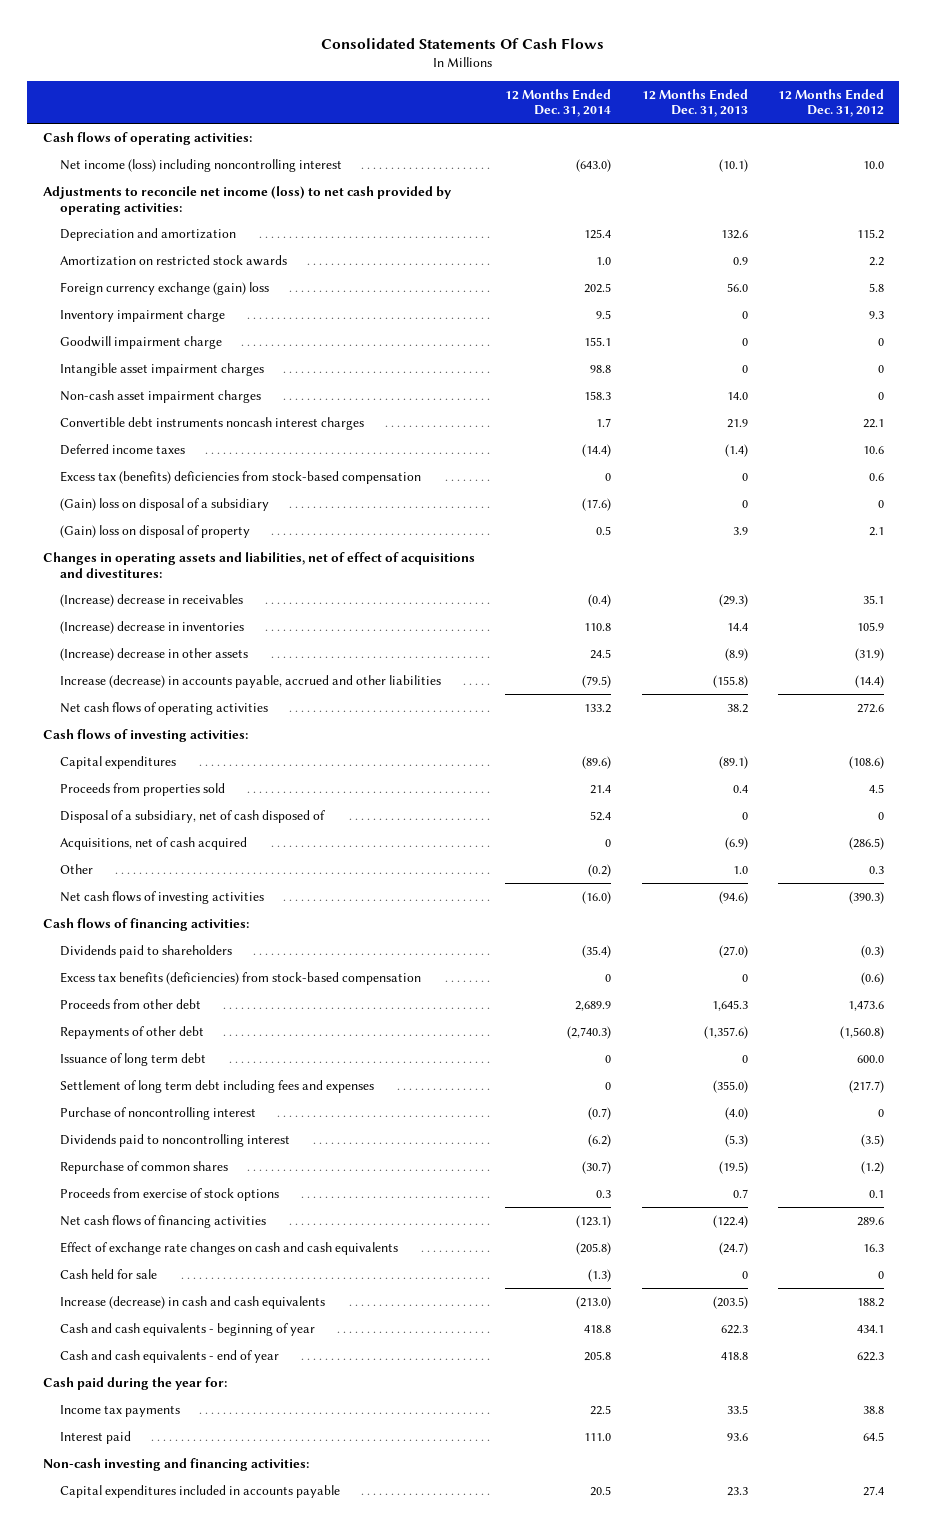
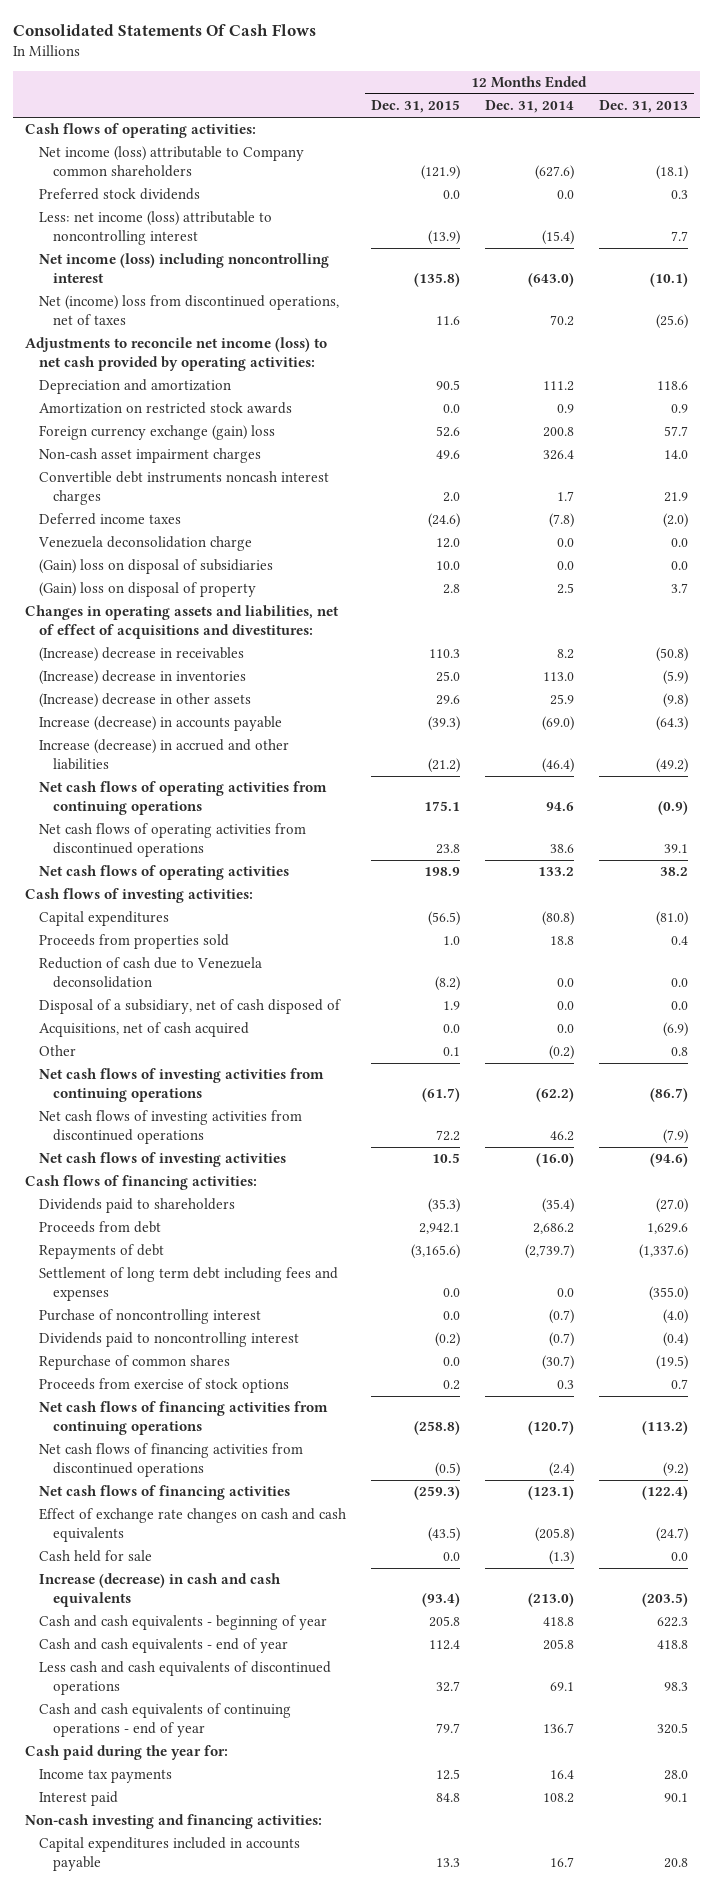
- | 12 Months Ended Dec. 31, 2014 | 12 Months Ended Dec. 31, 2013 | 12 Months Ended Dec. 31, 2012
+ | 12 Months Ended Dec. 31, 2015 | 12 Months Ended Dec. 31, 2014 | 12 Months Ended Dec. 31, 2013
+ Net income (loss) attributable to Company common shareholders | (121.9) | (627.6) | (18.1)
+ Preferred stock dividends | 0.0 | 0.0 | 0.3
+ Less: net income (loss) attributable to noncontrolling interest | (13.9) | (15.4) | 7.7
+ Net (income) loss from discontinued operations, net of taxes | 11.6 | 70.2 | (25.6)
- Depreciation and amortization | 125.4 | 132.6 | 115.2
- Amortization on restricted stock awards | 1.0 | 0.9 | 2.2
- Foreign currency exchange (gain) loss | 202.5 | 56.0 | 5.8
- Inventory impairment charge | 9.5 | 0 | 9.3
- Goodwill impairment charge | 155.1 | 0 | 0
- Intangible asset impairment charges | 98.8 | 0 | 0
- Non-cash asset impairment charges | 158.3 | 14.0 | 0
+ Depreciation and amortization | 90.5 | 111.2 | 118.6
+ Amortization on restricted stock awards | 0.0 | 0.9 | 0.9
+ Foreign currency exchange (gain) loss | 52.6 | 200.8 | 57.7
+ Non-cash asset impairment charges | 49.6 | 326.4 | 14.0
- Deferred income taxes | (14.4) | (1.4) | 10.6
- Excess tax (benefits) deficiencies from stock-based compensation | 0 | 0 | 0.6
- (Gain) loss on disposal of a subsidiary | (17.6) | 0 | 0
- (Gain) loss on disposal of property | 0.5 | 3.9 | 2.1
+ Deferred income taxes | (24.6) | (7.8) | (2.0)
+ Venezuela deconsolidation charge | 12.0 | 0.0 | 0.0
+ (Gain) loss on disposal of subsidiaries | 10.0 | 0.0 | 0.0
+ (Gain) loss on disposal of property | 2.8 | 2.5 | 3.7
- (Increase) decrease in receivables | (0.4) | (29.3) | 35.1
- (Increase) decrease in inventories | 110.8 | 14.4 | 105.9
- (Increase) decrease in other assets | 24.5 | (8.9) | (31.9)
- Increase (decrease) in accounts payable, accrued and other liabilities | (79.5) | (155.8) | (14.4)
+ (Increase) decrease in receivables | 110.3 | 8.2 | (50.8)
+ (Increase) decrease in inventories | 25.0 | 113.0 | (5.9)
+ (Increase) decrease in other assets | 29.6 | 25.9 | (9.8)
+ Increase (decrease) in accounts payable | (39.3) | (69.0) | (64.3)
+ Increase (decrease) in accrued and other liabilities | (21.2) | (46.4) | (49.2)
+ Net cash flows of operating activities from continuing operations | 175.1 | 94.6 | (0.9)
+ Net cash flows of operating activities from discontinued operations | 23.8 | 38.6 | 39.1
- Capital expenditures | (89.6) | (89.1) | (108.6)
- Proceeds from properties sold | 21.4 | 0.4 | 4.5
- Disposal of a subsidiary, net of cash disposed of | 52.4 | 0 | 0
- Acquisitions, net of cash acquired | 0 | (6.9) | (286.5)
- Other | (0.2) | 1.0 | 0.3
+ Capital expenditures | (56.5) | (80.8) | (81.0)
+ Proceeds from properties sold | 1.0 | 18.8 | 0.4
+ Reduction of cash due to Venezuela deconsolidation | (8.2) | 0.0 | 0.0
+ Disposal of a subsidiary, net of cash disposed of | 1.9 | 0.0 | 0.0
+ Acquisitions, net of cash acquired | 0.0 | 0.0 | (6.9)
+ Other | 0.1 | (0.2) | 0.8
+ Net cash flows of investing activities from continuing operations | (61.7) | (62.2) | (86.7)
+ Net cash flows of investing activities from discontinued operations | 72.2 | 46.2 | (7.9)
- Excess tax benefits (deficiencies) from stock-based compensation | 0 | 0 | (0.6)
- Proceeds from other debt | 2,689.9 | 1,645.3 | 1,473.6
- Repayments of other debt | (2,740.3) | (1,357.6) | (1,560.8)
- Issuance of long term debt | 0 | 0 | 600.0
- Settlement of long term debt including fees and expenses | 0 | (355.0) | (217.7)
+ Proceeds from debt | 2,942.1 | 2,686.2 | 1,629.6
+ Repayments of debt | (3,165.6) | (2,739.7) | (1,337.6)
+ Settlement of long term debt including fees and expenses | 0.0 | 0.0 | (355.0)
- Dividends paid to noncontrolling interest | (6.2) | (5.3) | (3.5)
+ Dividends paid to noncontrolling interest | (0.2) | (0.7) | (0.4)
+ Net cash flows of financing activities from continuing operations | (258.8) | (120.7) | (113.2)
+ Net cash flows of financing activities from discontinued operations | (0.5) | (2.4) | (9.2)
- Cash held for sale | (1.3) | 0 | 0
+ Cash held for sale | 0.0 | (1.3) | 0.0
+ Less cash and cash equivalents of discontinued operations | 32.7 | 69.1 | 98.3
+ Cash and cash equivalents of continuing operations - end of year | 79.7 | 136.7 | 320.5
- Income tax payments | 22.5 | 33.5 | 38.8
- Interest paid | 111.0 | 93.6 | 64.5
+ Income tax payments | 12.5 | 16.4 | 28.0
+ Interest paid | 84.8 | 108.2 | 90.1
- Capital expenditures included in accounts payable | 20.5 | 23.3 | 27.4
+ Capital expenditures included in accounts payable | 13.3 | 16.7 | 20.8

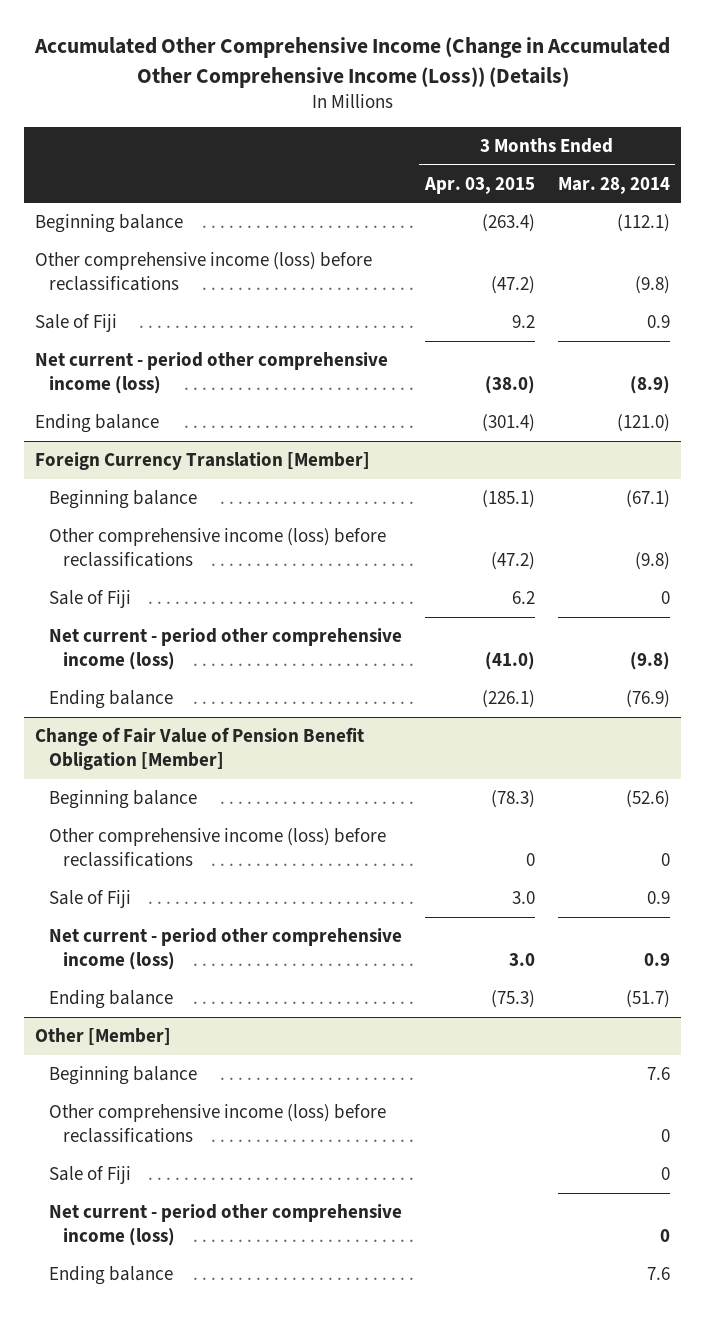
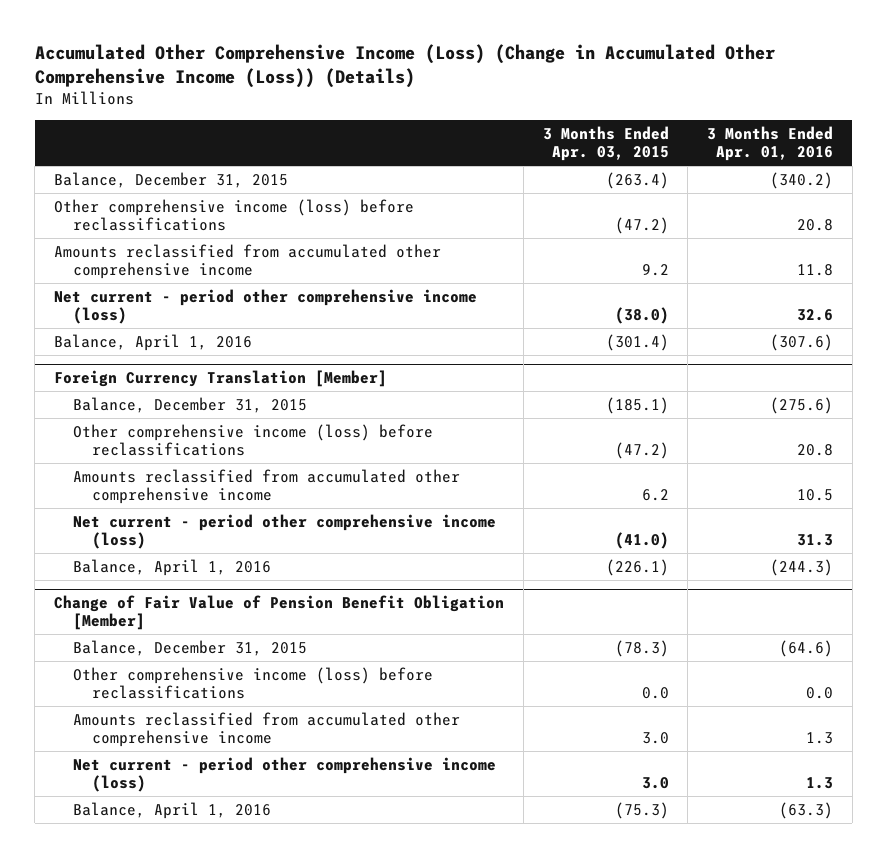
- Accumulated Other Comprehensive Income (Change in Accumulated Other Comprehensive Income (Loss)) (Details)
+ Accumulated Other Comprehensive Income (Loss) (Change in Accumulated Other Comprehensive Income (Loss)) (Details)
- | 3 Months Ended Apr. 03, 2015 | 3 Months Ended Mar. 28, 2014
+ | 3 Months Ended Apr. 03, 2015 | 3 Months Ended Apr. 01, 2016
- Beginning balance | (263.4) | (112.1)
+ Balance, December 31, 2015 | (263.4) | (340.2)
- Sale of Fiji | 9.2 | 0.9
+ Amounts reclassified from accumulated other comprehensive income | 9.2 | 11.8
- Ending balance | (301.4) | (121.0)
+ Balance, April 1, 2016 | (301.4) | (307.6)
@ Foreign Currency Translation [Member]
- Beginning balance | (185.1) | (67.1)
+ Balance, December 31, 2015 | (185.1) | (275.6)
- Sale of Fiji | 6.2 | 0
+ Amounts reclassified from accumulated other comprehensive income | 6.2 | 10.5
- Ending balance | (226.1) | (76.9)
+ Balance, April 1, 2016 | (226.1) | (244.3)
@ Change of Fair Value of Pension Benefit Obligation [Member]
- Beginning balance | (78.3) | (52.6)
- Other comprehensive income (loss) before reclassifications | 0 | 0
- Sale of Fiji | 3.0 | 0.9
+ Balance, December 31, 2015 | (78.3) | (64.6)
+ Other comprehensive income (loss) before reclassifications | 0.0 | 0.0
+ Amounts reclassified from accumulated other comprehensive income | 3.0 | 1.3
- Ending balance | (75.3) | (51.7)
- Other [Member]
- Beginning balance | | 7.6
- Other comprehensive income (loss) before reclassifications | | 0
- Sale of Fiji | | 0
- Net current - period other comprehensive income (loss) | | 0
- Ending balance | | 7.6
@ Change of Fair Value of Pension Benefit Obligation [Member]
+ Balance, April 1, 2016 | (75.3) | (63.3)

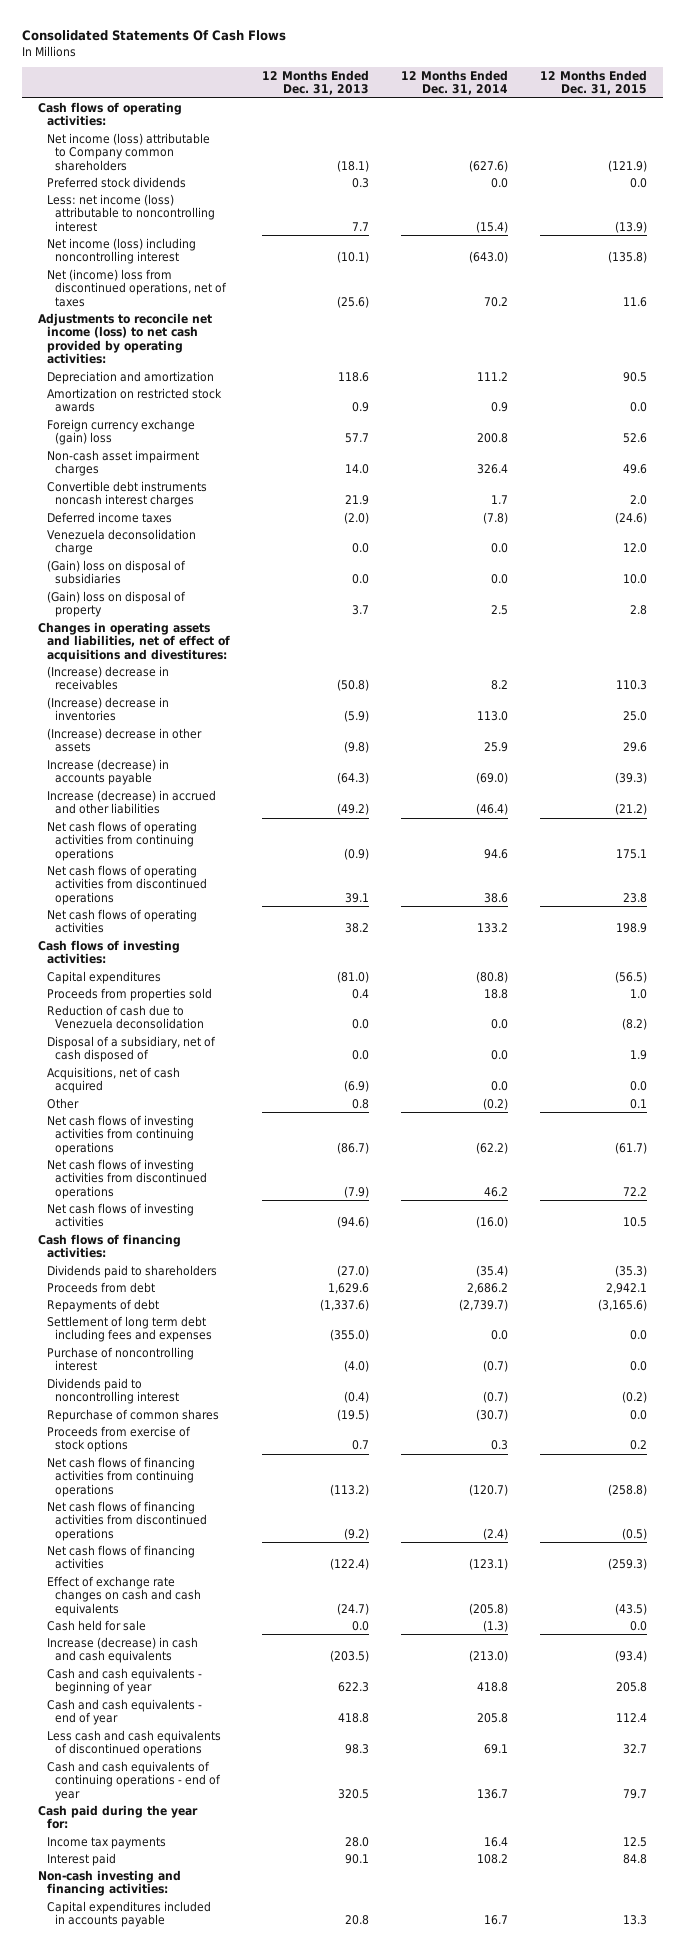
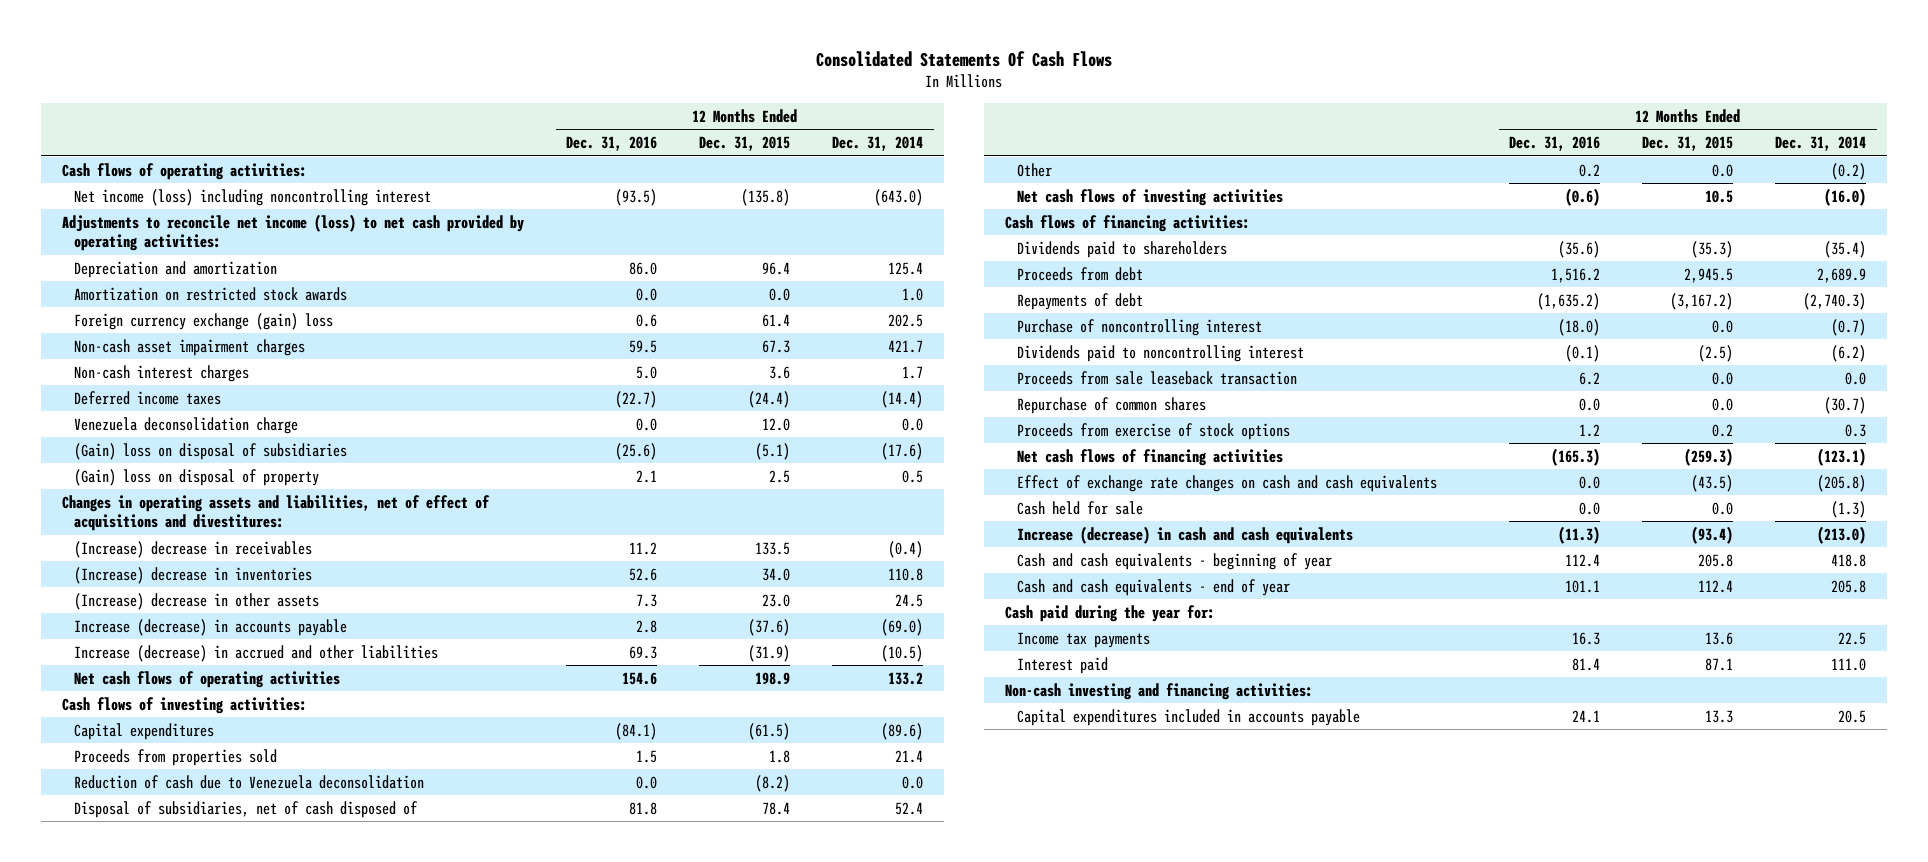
- | 12 Months Ended Dec. 31, 2013 | 12 Months Ended Dec. 31, 2014 | 12 Months Ended Dec. 31, 2015
+ | 12 Months Ended Dec. 31, 2016 | 12 Months Ended Dec. 31, 2015 | 12 Months Ended Dec. 31, 2014
- Net income (loss) attributable to Company common shareholders | (18.1) | (627.6) | (121.9)
- Preferred stock dividends | 0.3 | 0.0 | 0.0
- Less: net income (loss) attributable to noncontrolling interest | 7.7 | (15.4) | (13.9)
- Net (income) loss from discontinued operations, net of taxes | (25.6) | 70.2 | 11.6
- Depreciation and amortization | 118.6 | 111.2 | 90.5
- Amortization on restricted stock awards | 0.9 | 0.9 | 0.0
- Foreign currency exchange (gain) loss | 57.7 | 200.8 | 52.6
- Non-cash asset impairment charges | 14.0 | 326.4 | 49.6
- Convertible debt instruments noncash interest charges | 21.9 | 1.7 | 2.0
- Deferred income taxes | (2.0) | (7.8) | (24.6)
+ Depreciation and amortization | 86.0 | 96.4 | 125.4
+ Amortization on restricted stock awards | 0.0 | 0.0 | 1.0
+ Foreign currency exchange (gain) loss | 0.6 | 61.4 | 202.5
+ Non-cash asset impairment charges | 59.5 | 67.3 | 421.7
+ Non-cash interest charges | 5.0 | 3.6 | 1.7
+ Deferred income taxes | (22.7) | (24.4) | (14.4)
- (Gain) loss on disposal of subsidiaries | 0.0 | 0.0 | 10.0
- (Gain) loss on disposal of property | 3.7 | 2.5 | 2.8
+ (Gain) loss on disposal of subsidiaries | (25.6) | (5.1) | (17.6)
+ (Gain) loss on disposal of property | 2.1 | 2.5 | 0.5
- (Increase) decrease in receivables | (50.8) | 8.2 | 110.3
- (Increase) decrease in inventories | (5.9) | 113.0 | 25.0
- (Increase) decrease in other assets | (9.8) | 25.9 | 29.6
- Increase (decrease) in accounts payable | (64.3) | (69.0) | (39.3)
- Increase (decrease) in accrued and other liabilities | (49.2) | (46.4) | (21.2)
- Net cash flows of operating activities from continuing operations | (0.9) | 94.6 | 175.1
- Net cash flows of operating activities from discontinued operations | 39.1 | 38.6 | 23.8
+ (Increase) decrease in receivables | 11.2 | 133.5 | (0.4)
+ (Increase) decrease in inventories | 52.6 | 34.0 | 110.8
+ (Increase) decrease in other assets | 7.3 | 23.0 | 24.5
+ Increase (decrease) in accounts payable | 2.8 | (37.6) | (69.0)
+ Increase (decrease) in accrued and other liabilities | 69.3 | (31.9) | (10.5)
- Capital expenditures | (81.0) | (80.8) | (56.5)
- Proceeds from properties sold | 0.4 | 18.8 | 1.0
+ Capital expenditures | (84.1) | (61.5) | (89.6)
+ Proceeds from properties sold | 1.5 | 1.8 | 21.4
- Disposal of a subsidiary, net of cash disposed of | 0.0 | 0.0 | 1.9
- Acquisitions, net of cash acquired | (6.9) | 0.0 | 0.0
- Other | 0.8 | (0.2) | 0.1
- Net cash flows of investing activities from continuing operations | (86.7) | (62.2) | (61.7)
- Net cash flows of investing activities from discontinued operations | (7.9) | 46.2 | 72.2
+ Disposal of subsidiaries, net of cash disposed of | 81.8 | 78.4 | 52.4
+ Other | 0.2 | 0.0 | (0.2)
- Proceeds from debt | 1,629.6 | 2,686.2 | 2,942.1
- Repayments of debt | (1,337.6) | (2,739.7) | (3,165.6)
- Settlement of long term debt including fees and expenses | (355.0) | 0.0 | 0.0
+ Proceeds from debt | 1,516.2 | 2,945.5 | 2,689.9
+ Repayments of debt | (1,635.2) | (3,167.2) | (2,740.3)
- Dividends paid to noncontrolling interest | (0.4) | (0.7) | (0.2)
+ Dividends paid to noncontrolling interest | (0.1) | (2.5) | (6.2)
+ Proceeds from sale leaseback transaction | 6.2 | 0.0 | 0.0
- Net cash flows of financing activities from continuing operations | (113.2) | (120.7) | (258.8)
- Net cash flows of financing activities from discontinued operations | (9.2) | (2.4) | (0.5)
- Less cash and cash equivalents of discontinued operations | 98.3 | 69.1 | 32.7
- Cash and cash equivalents of continuing operations - end of year | 320.5 | 136.7 | 79.7
- Income tax payments | 28.0 | 16.4 | 12.5
- Interest paid | 90.1 | 108.2 | 84.8
+ Income tax payments | 16.3 | 13.6 | 22.5
+ Interest paid | 81.4 | 87.1 | 111.0
- Capital expenditures included in accounts payable | 20.8 | 16.7 | 13.3
+ Capital expenditures included in accounts payable | 24.1 | 13.3 | 20.5

